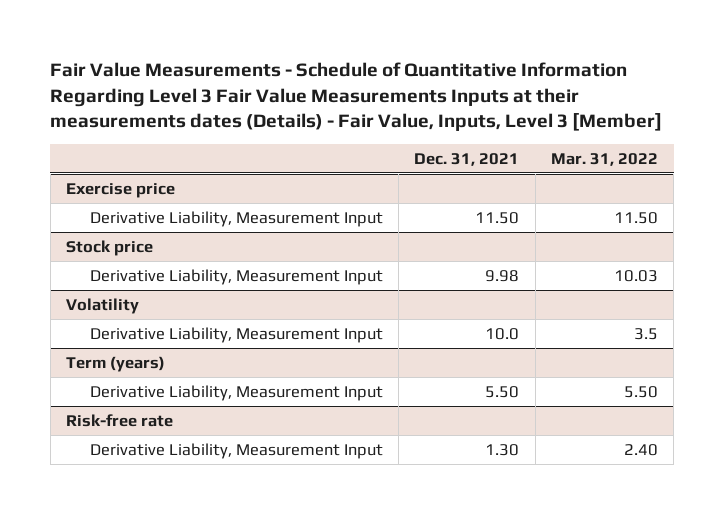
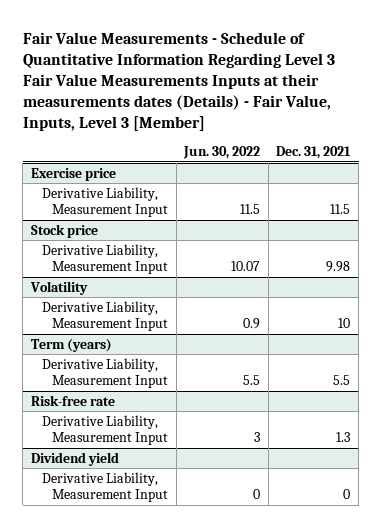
- | Dec. 31, 2021 | Mar. 31, 2022
+ | Jun. 30, 2022 | Dec. 31, 2021
@ Exercise price
- Derivative Liability, Measurement Input | 11.50 | 11.50
+ Derivative Liability, Measurement Input | 11.5 | 11.5
@ Volatility
- Derivative Liability, Measurement Input | 10.0 | 3.5
+ Derivative Liability, Measurement Input | 0.9 | 10
@ Term (years)
- Derivative Liability, Measurement Input | 5.50 | 5.50
+ Derivative Liability, Measurement Input | 5.5 | 5.5
@ Risk-free rate
- Derivative Liability, Measurement Input | 1.30 | 2.40
+ Derivative Liability, Measurement Input | 3 | 1.3
+ Dividend yield
+ Derivative Liability, Measurement Input | 0 | 0

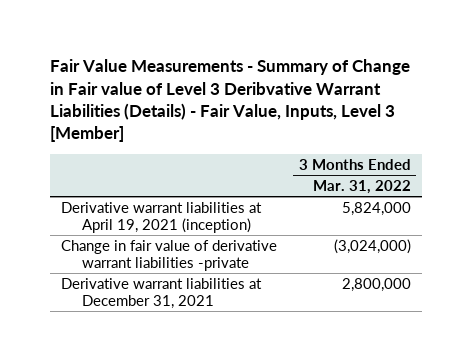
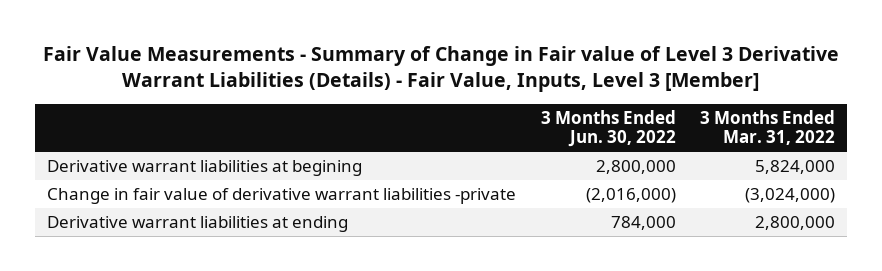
- Fair Value Measurements - Summary of Change in Fair value of Level 3 Deribvative Warrant Liabilities (Details) - Fair Value, Inputs, Level 3 [Member]
+ Fair Value Measurements - Summary of Change in Fair value of Level 3 Derivative Warrant Liabilities (Details) - Fair Value, Inputs, Level 3 [Member]
- | 3 Months Ended Mar. 31, 2022
+ | 3 Months Ended Jun. 30, 2022 | 3 Months Ended Mar. 31, 2022
- Derivative warrant liabilities at April 19, 2021 (inception) | 5,824,000
+ Derivative warrant liabilities at begining | 2,800,000 | 5,824,000
- Derivative warrant liabilities at December 31, 2021 | 2,800,000
+ Derivative warrant liabilities at ending | 784,000 | 2,800,000

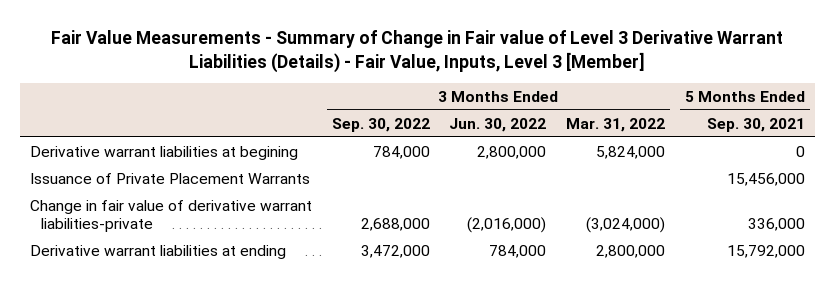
- | 3 Months Ended Jun. 30, 2022 | 3 Months Ended Mar. 31, 2022
+ | 3 Months Ended Sep. 30, 2022 | 3 Months Ended Jun. 30, 2022 | 3 Months Ended Mar. 31, 2022 | 5 Months Ended Sep. 30, 2021
- Change in fair value of derivative warrant liabilities -private | (2,016,000) | (3,024,000)
+ Issuance of Private Placement Warrants | | | | 15,456,000
+ Change in fair value of derivative warrant liabilities-private | 2,688,000 | (2,016,000) | (3,024,000) | 336,000

